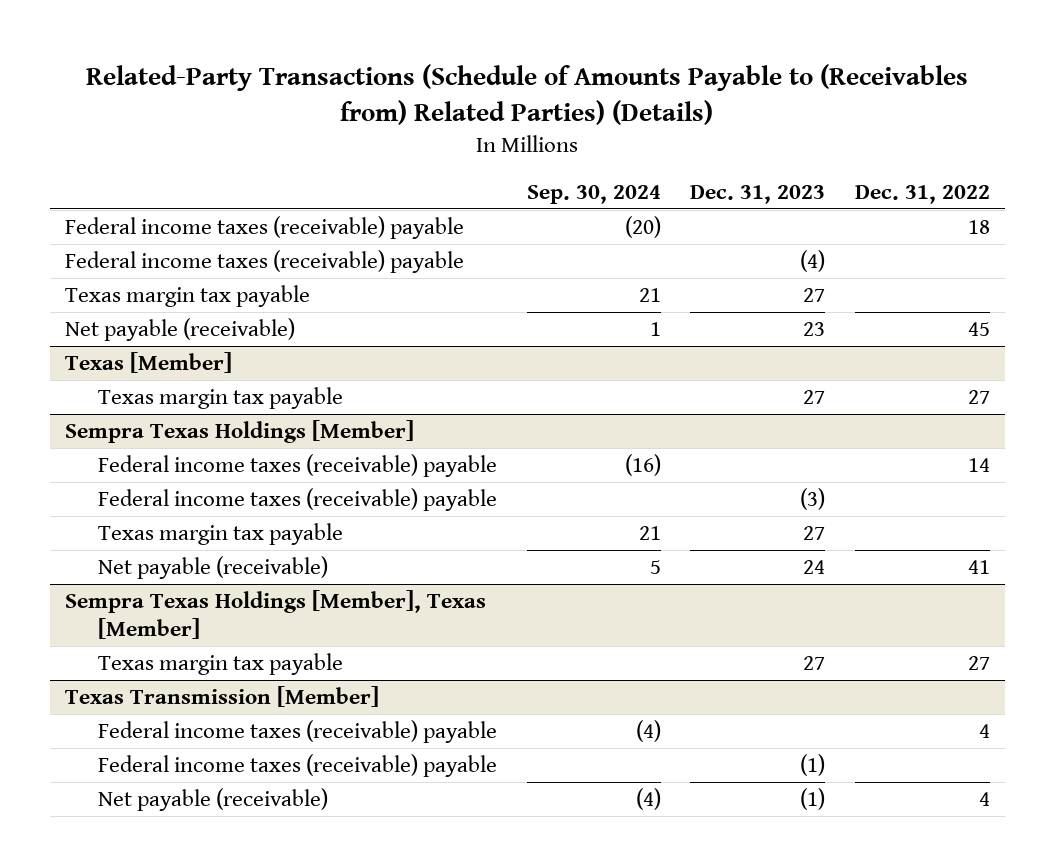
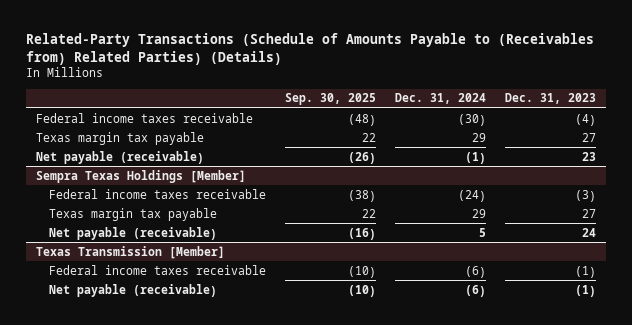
- | Sep. 30, 2024 | Dec. 31, 2023 | Dec. 31, 2022
+ | Sep. 30, 2025 | Dec. 31, 2024 | Dec. 31, 2023
- Federal income taxes (receivable) payable | (20) | | 18
- Federal income taxes (receivable) payable | | (4) |
+ Federal income taxes receivable | (48) | (30) | (4)
- Texas [Member]
- Texas margin tax payable | | 27 | 27
@ Sempra Texas Holdings [Member]
- Federal income taxes (receivable) payable | (16) | | 14
- Federal income taxes (receivable) payable | | (3) |
+ Federal income taxes receivable | (38) | (24) | (3)
- Sempra Texas Holdings [Member], Texas [Member]
- Texas margin tax payable | | 27 | 27
@ Texas Transmission [Member]
- Federal income taxes (receivable) payable | (4) | | 4
- Federal income taxes (receivable) payable | | (1) |
+ Federal income taxes receivable | (10) | (6) | (1)

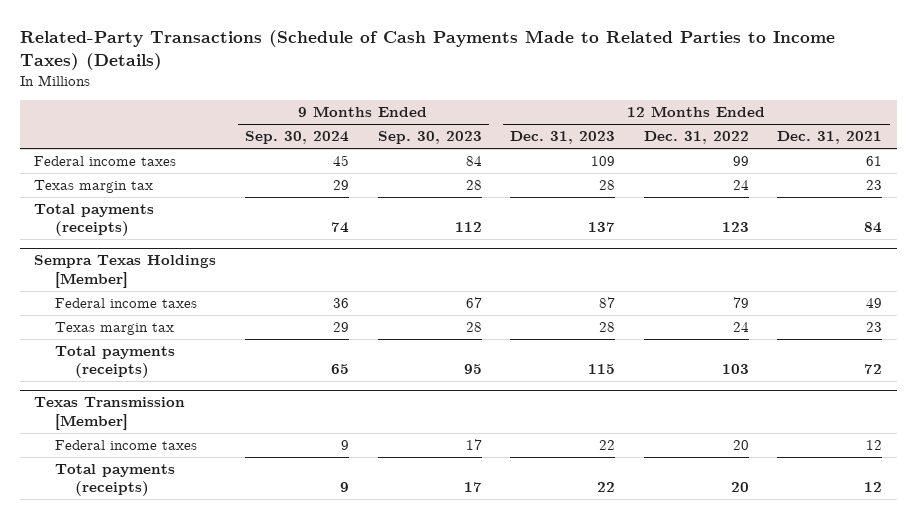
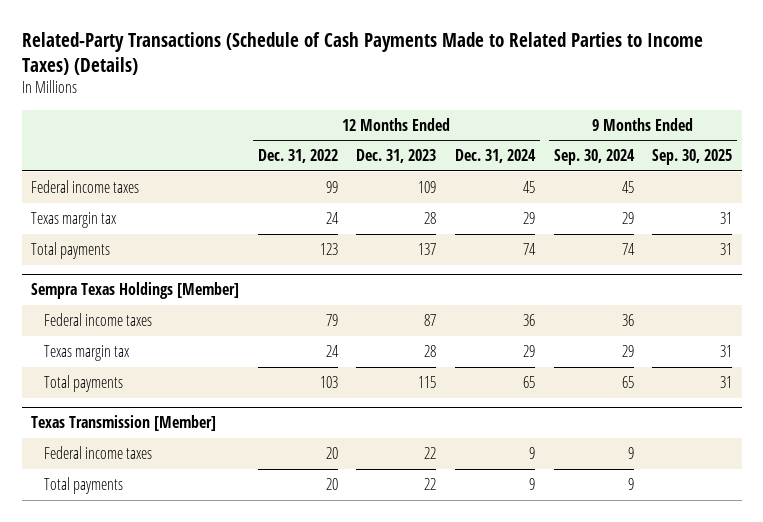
- | 9 Months Ended Sep. 30, 2024 | 9 Months Ended Sep. 30, 2023 | 12 Months Ended Dec. 31, 2023 | 12 Months Ended Dec. 31, 2022 | 12 Months Ended Dec. 31, 2021
+ | 12 Months Ended Dec. 31, 2022 | 12 Months Ended Dec. 31, 2023 | 12 Months Ended Dec. 31, 2024 | 9 Months Ended Sep. 30, 2024 | 9 Months Ended Sep. 30, 2025
- Total payments (receipts) | 74 | 112 | 137 | 123 | 84
+ Total payments | 123 | 137 | 74 | 74 | 31
@ Sempra Texas Holdings [Member]
- Total payments (receipts) | 65 | 95 | 115 | 103 | 72
+ Total payments | 103 | 115 | 65 | 65 | 31
@ Texas Transmission [Member]
- Total payments (receipts) | 9 | 17 | 22 | 20 | 12
+ Total payments | 20 | 22 | 9 | 9 |

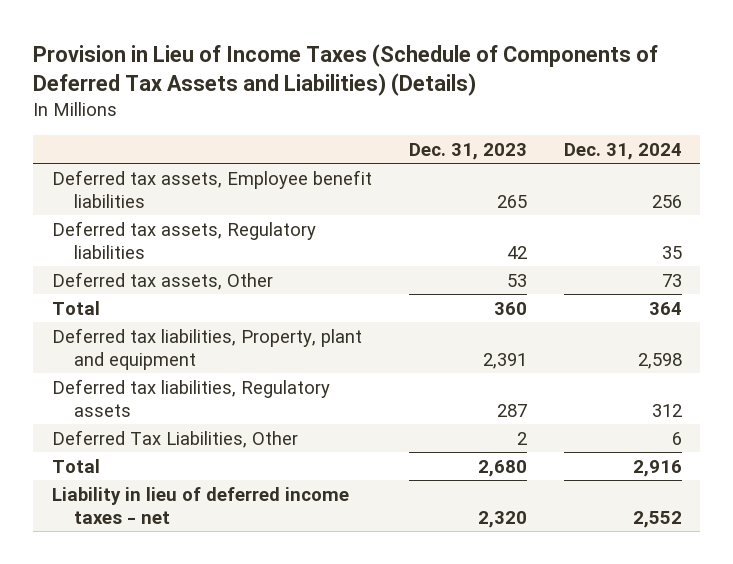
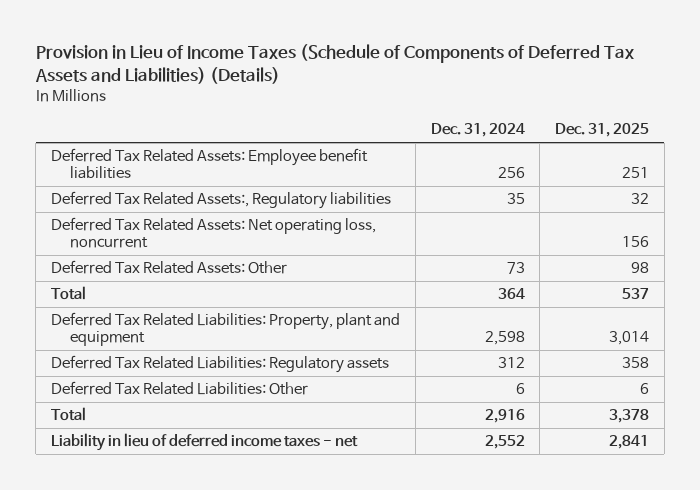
- | Dec. 31, 2023 | Dec. 31, 2024
+ | Dec. 31, 2024 | Dec. 31, 2025
- Deferred tax assets, Employee benefit liabilities | 265 | 256
- Deferred tax assets, Regulatory liabilities | 42 | 35
- Deferred tax assets, Other | 53 | 73
+ Deferred Tax Related Assets: Employee benefit liabilities | 256 | 251
+ Deferred Tax Related Assets:, Regulatory liabilities | 35 | 32
+ Deferred Tax Related Assets: Net operating loss, noncurrent | | 156
+ Deferred Tax Related Assets: Other | 73 | 98
- Deferred tax liabilities, Property, plant and equipment | 2,391 | 2,598
- Deferred tax liabilities, Regulatory assets | 287 | 312
- Deferred Tax Liabilities, Other | 2 | 6
+ Deferred Tax Related Liabilities: Property, plant and equipment | 2,598 | 3,014
+ Deferred Tax Related Liabilities: Regulatory assets | 312 | 358
+ Deferred Tax Related Liabilities: Other | 6 | 6

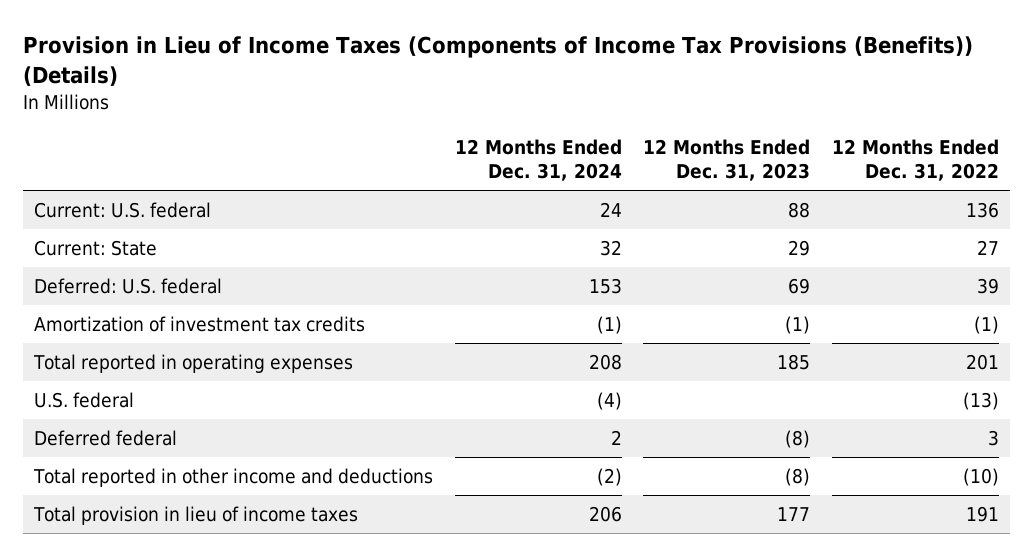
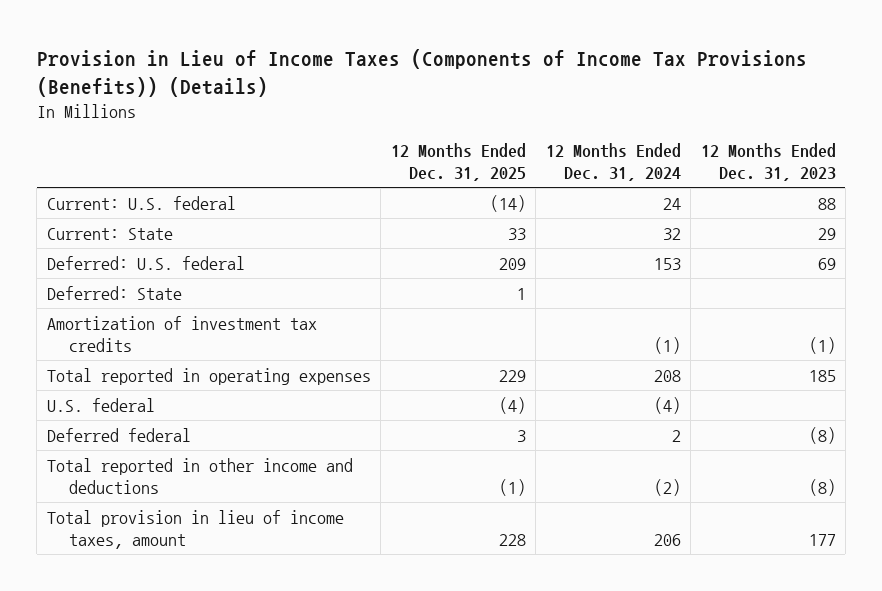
- | 12 Months Ended Dec. 31, 2024 | 12 Months Ended Dec. 31, 2023 | 12 Months Ended Dec. 31, 2022
+ | 12 Months Ended Dec. 31, 2025 | 12 Months Ended Dec. 31, 2024 | 12 Months Ended Dec. 31, 2023
+ Deferred: State | 1 | |
- Total provision in lieu of income taxes | 206 | 177 | 191
+ Total provision in lieu of income taxes, amount | 228 | 206 | 177

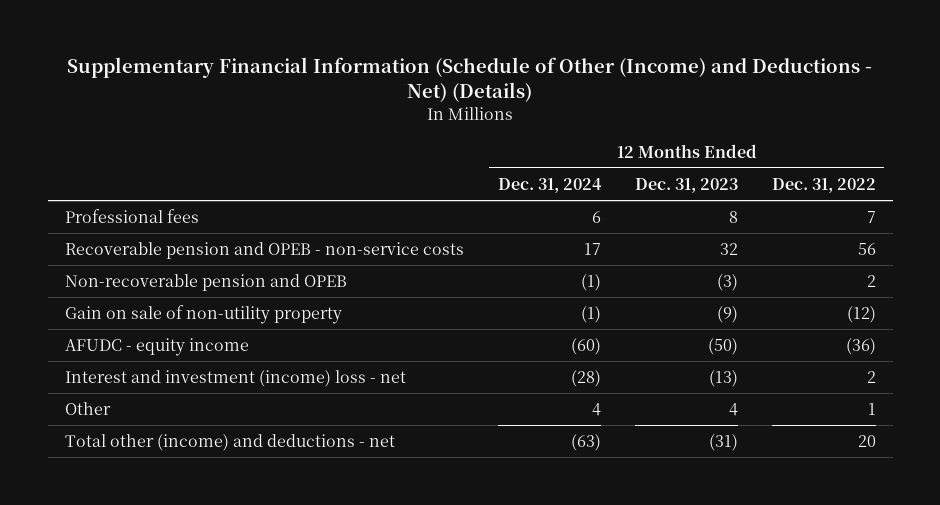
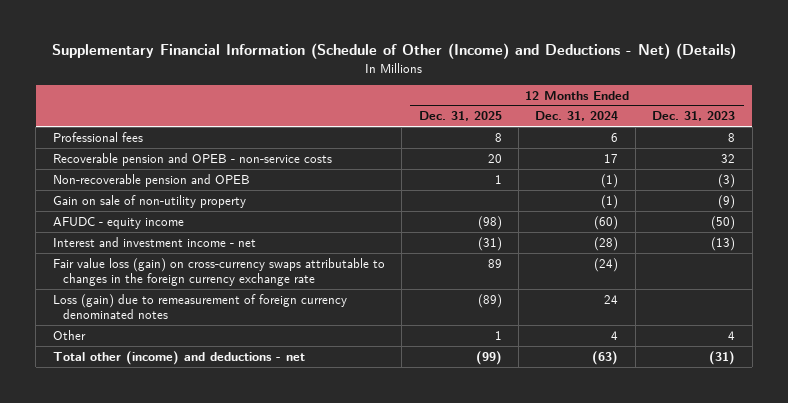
- | 12 Months Ended Dec. 31, 2024 | 12 Months Ended Dec. 31, 2023 | 12 Months Ended Dec. 31, 2022
+ | 12 Months Ended Dec. 31, 2025 | 12 Months Ended Dec. 31, 2024 | 12 Months Ended Dec. 31, 2023
- Interest and investment (income) loss - net | (28) | (13) | 2
+ Interest and investment income - net | (31) | (28) | (13)
+ Fair value loss (gain) on cross-currency swaps attributable to changes in the foreign currency exchange rate | 89 | (24) |
+ Loss (gain) due to remeasurement of foreign currency denominated notes | (89) | 24 |

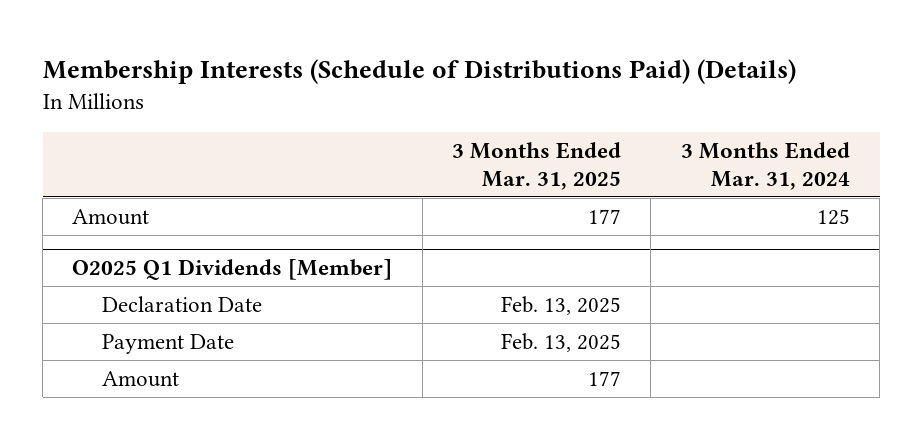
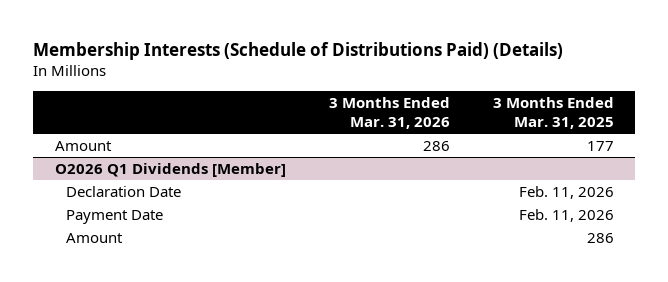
- | 3 Months Ended Mar. 31, 2025 | 3 Months Ended Mar. 31, 2024
+ | 3 Months Ended Mar. 31, 2026 | 3 Months Ended Mar. 31, 2025
- O2025 Q1 Dividends [Member]
- Declaration Date | Feb. 13, 2025 |
- Payment Date | Feb. 13, 2025 |
- Amount | 177 |
+ O2026 Q1 Dividends [Member]
+ Declaration Date | | Feb. 11, 2026
+ Payment Date | | Feb. 11, 2026
+ Amount | | 286

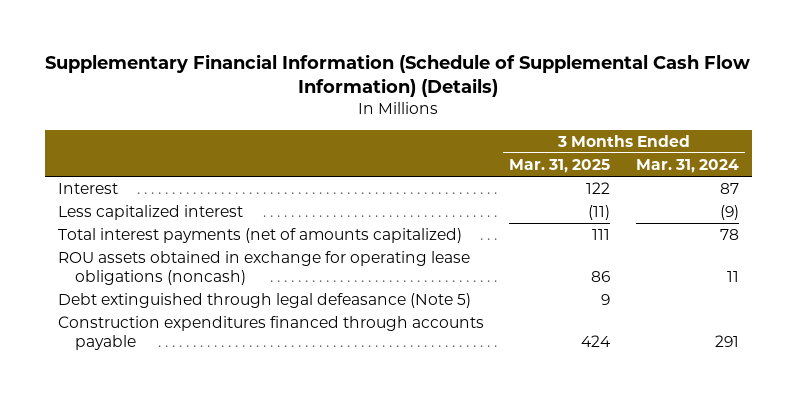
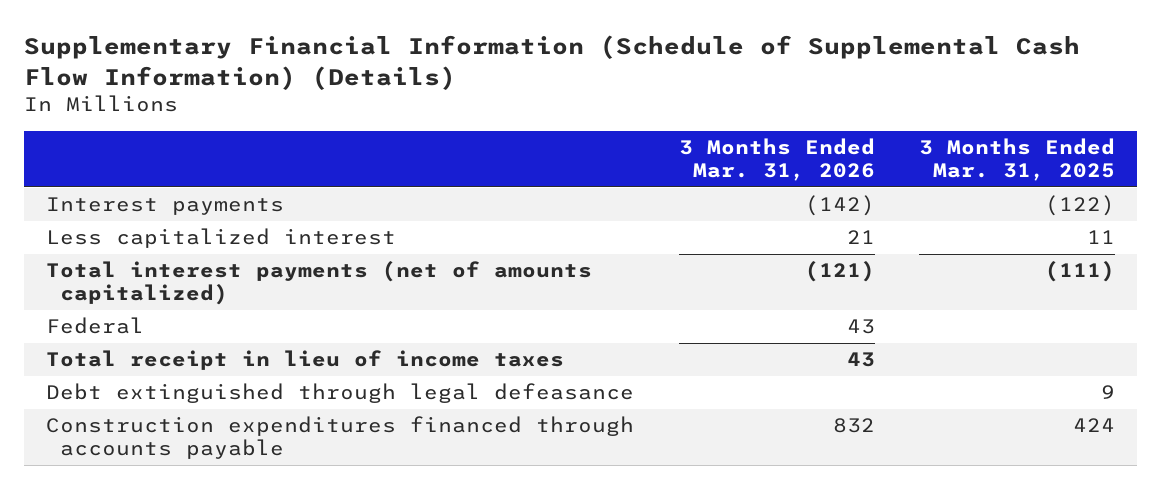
- | 3 Months Ended Mar. 31, 2025 | 3 Months Ended Mar. 31, 2024
+ | 3 Months Ended Mar. 31, 2026 | 3 Months Ended Mar. 31, 2025
- Interest | 122 | 87
- Less capitalized interest | (11) | (9)
- Total interest payments (net of amounts capitalized) | 111 | 78
- ROU assets obtained in exchange for operating lease obligations (noncash) | 86 | 11
- Debt extinguished through legal defeasance (Note 5) | 9 |
+ Interest payments | (142) | (122)
+ Less capitalized interest | 21 | 11
+ Total interest payments (net of amounts capitalized) | (121) | (111)
+ Federal | 43 |
+ Total receipt in lieu of income taxes | 43 |
+ Debt extinguished through legal defeasance | | 9

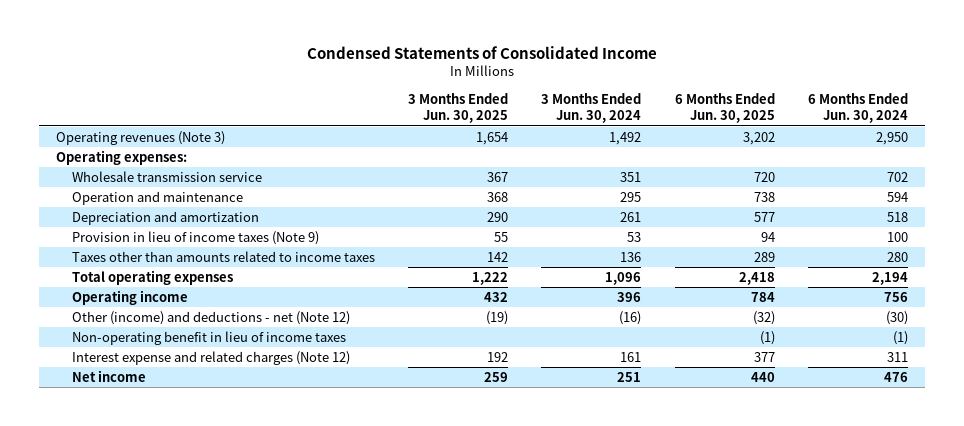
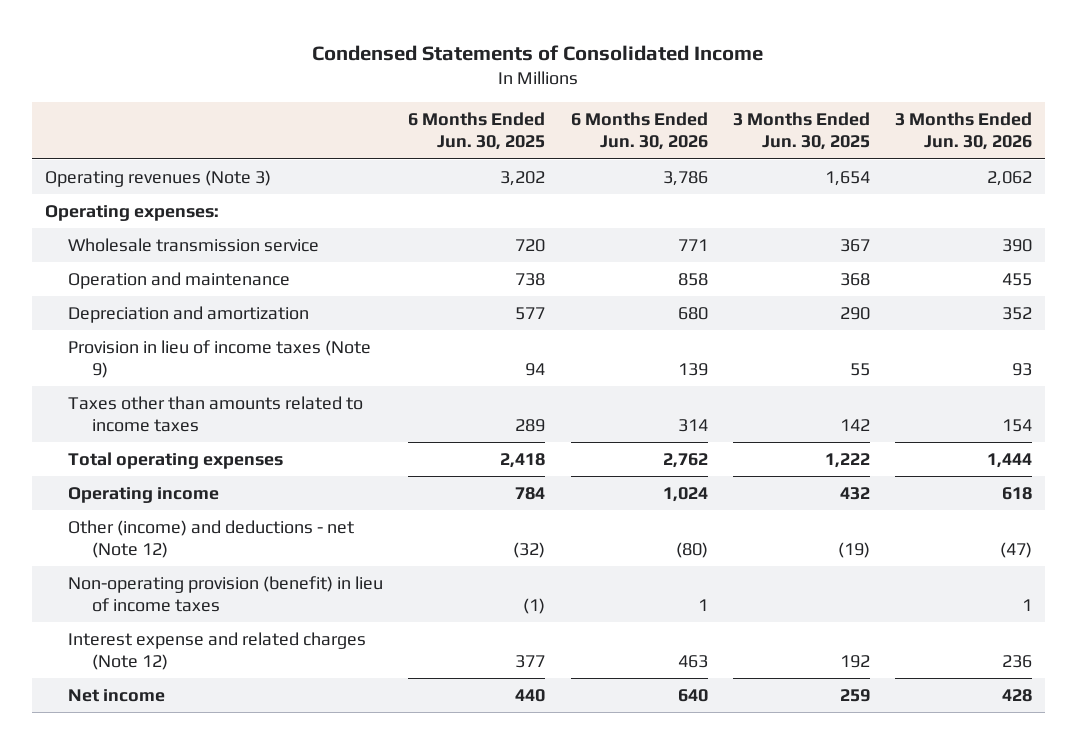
- | 3 Months Ended Jun. 30, 2025 | 3 Months Ended Jun. 30, 2024 | 6 Months Ended Jun. 30, 2025 | 6 Months Ended Jun. 30, 2024
+ | 6 Months Ended Jun. 30, 2025 | 6 Months Ended Jun. 30, 2026 | 3 Months Ended Jun. 30, 2025 | 3 Months Ended Jun. 30, 2026
- Non-operating benefit in lieu of income taxes | | | (1) | (1)
+ Non-operating provision (benefit) in lieu of income taxes | (1) | 1 | | 1

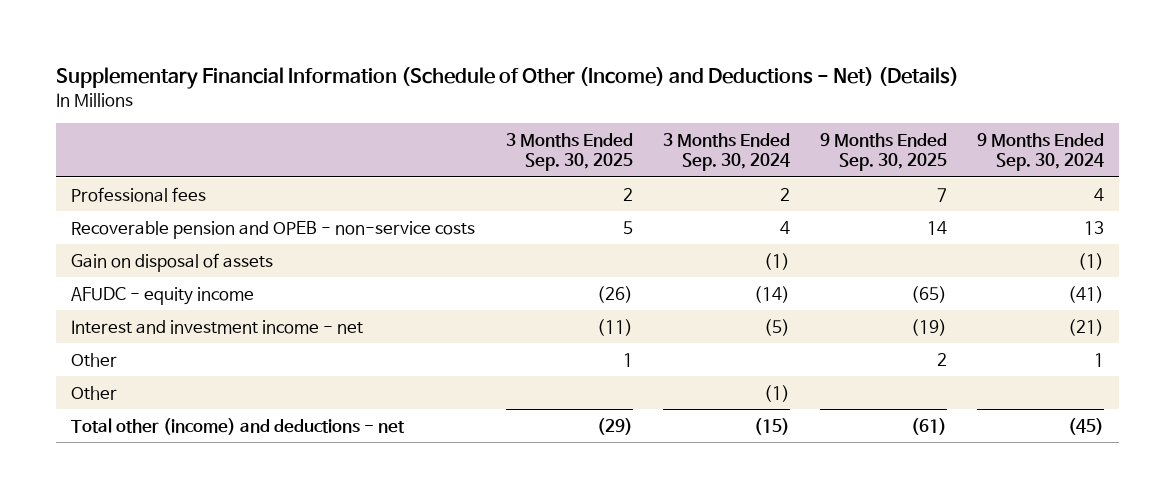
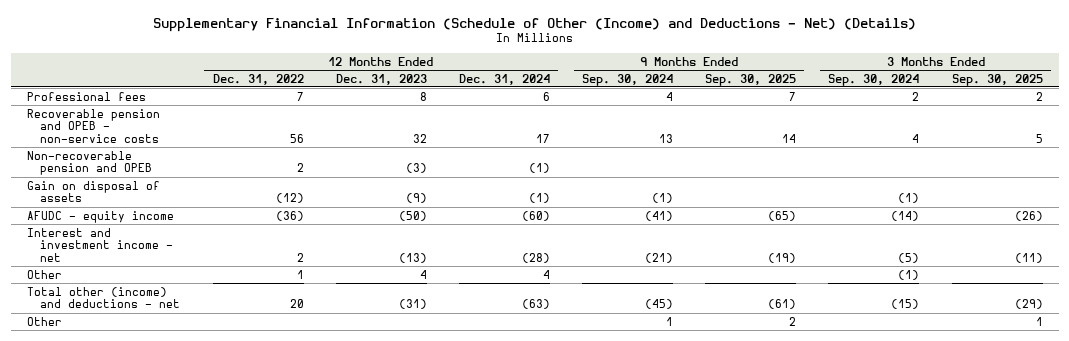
- | 3 Months Ended Sep. 30, 2025 | 3 Months Ended Sep. 30, 2024 | 9 Months Ended Sep. 30, 2025 | 9 Months Ended Sep. 30, 2024
+ | 12 Months Ended Dec. 31, 2022 | 12 Months Ended Dec. 31, 2023 | 12 Months Ended Dec. 31, 2024 | 9 Months Ended Sep. 30, 2024 | 9 Months Ended Sep. 30, 2025 | 3 Months Ended Sep. 30, 2024 | 3 Months Ended Sep. 30, 2025
+ Non-recoverable pension and OPEB | 2 | (3) | (1) | | | |
moved down: Other | | | | 1 | 2 | | 1

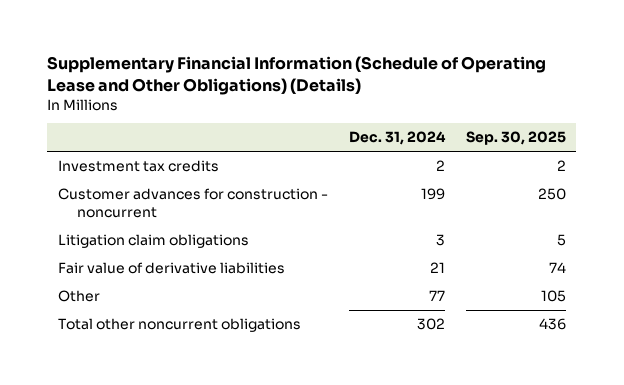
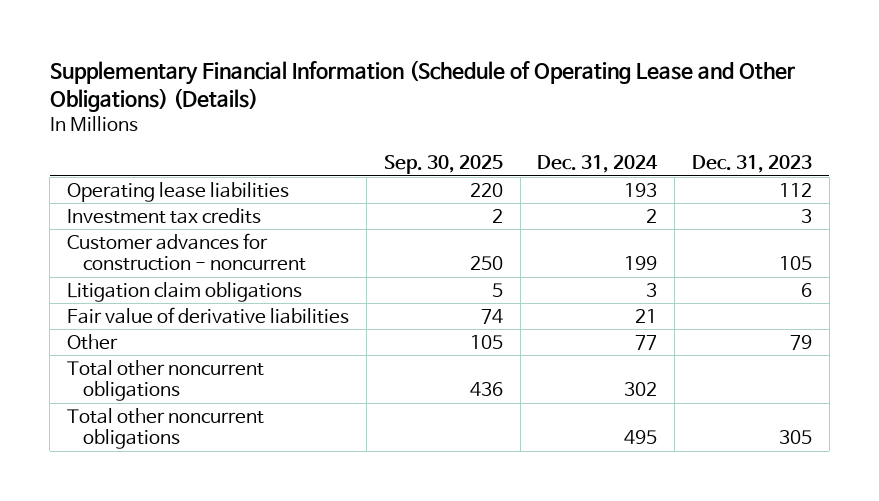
- | Dec. 31, 2024 | Sep. 30, 2025
+ | Sep. 30, 2025 | Dec. 31, 2024 | Dec. 31, 2023
+ Operating lease liabilities | 220 | 193 | 112
+ Total other noncurrent obligations | | 495 | 305

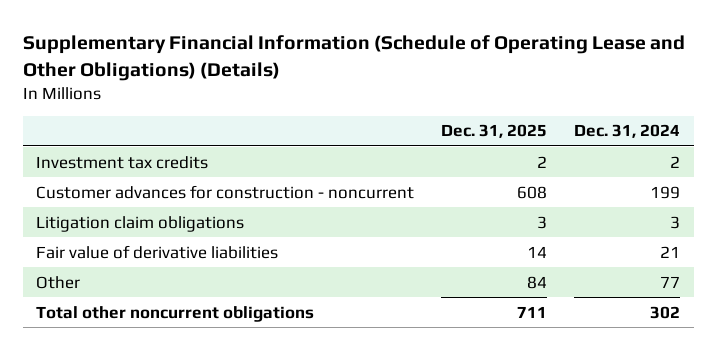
- | Sep. 30, 2025 | Dec. 31, 2024 | Dec. 31, 2023
+ | Dec. 31, 2025 | Dec. 31, 2024
- Operating lease liabilities | 220 | 193 | 112
- Total other noncurrent obligations | | 495 | 305

